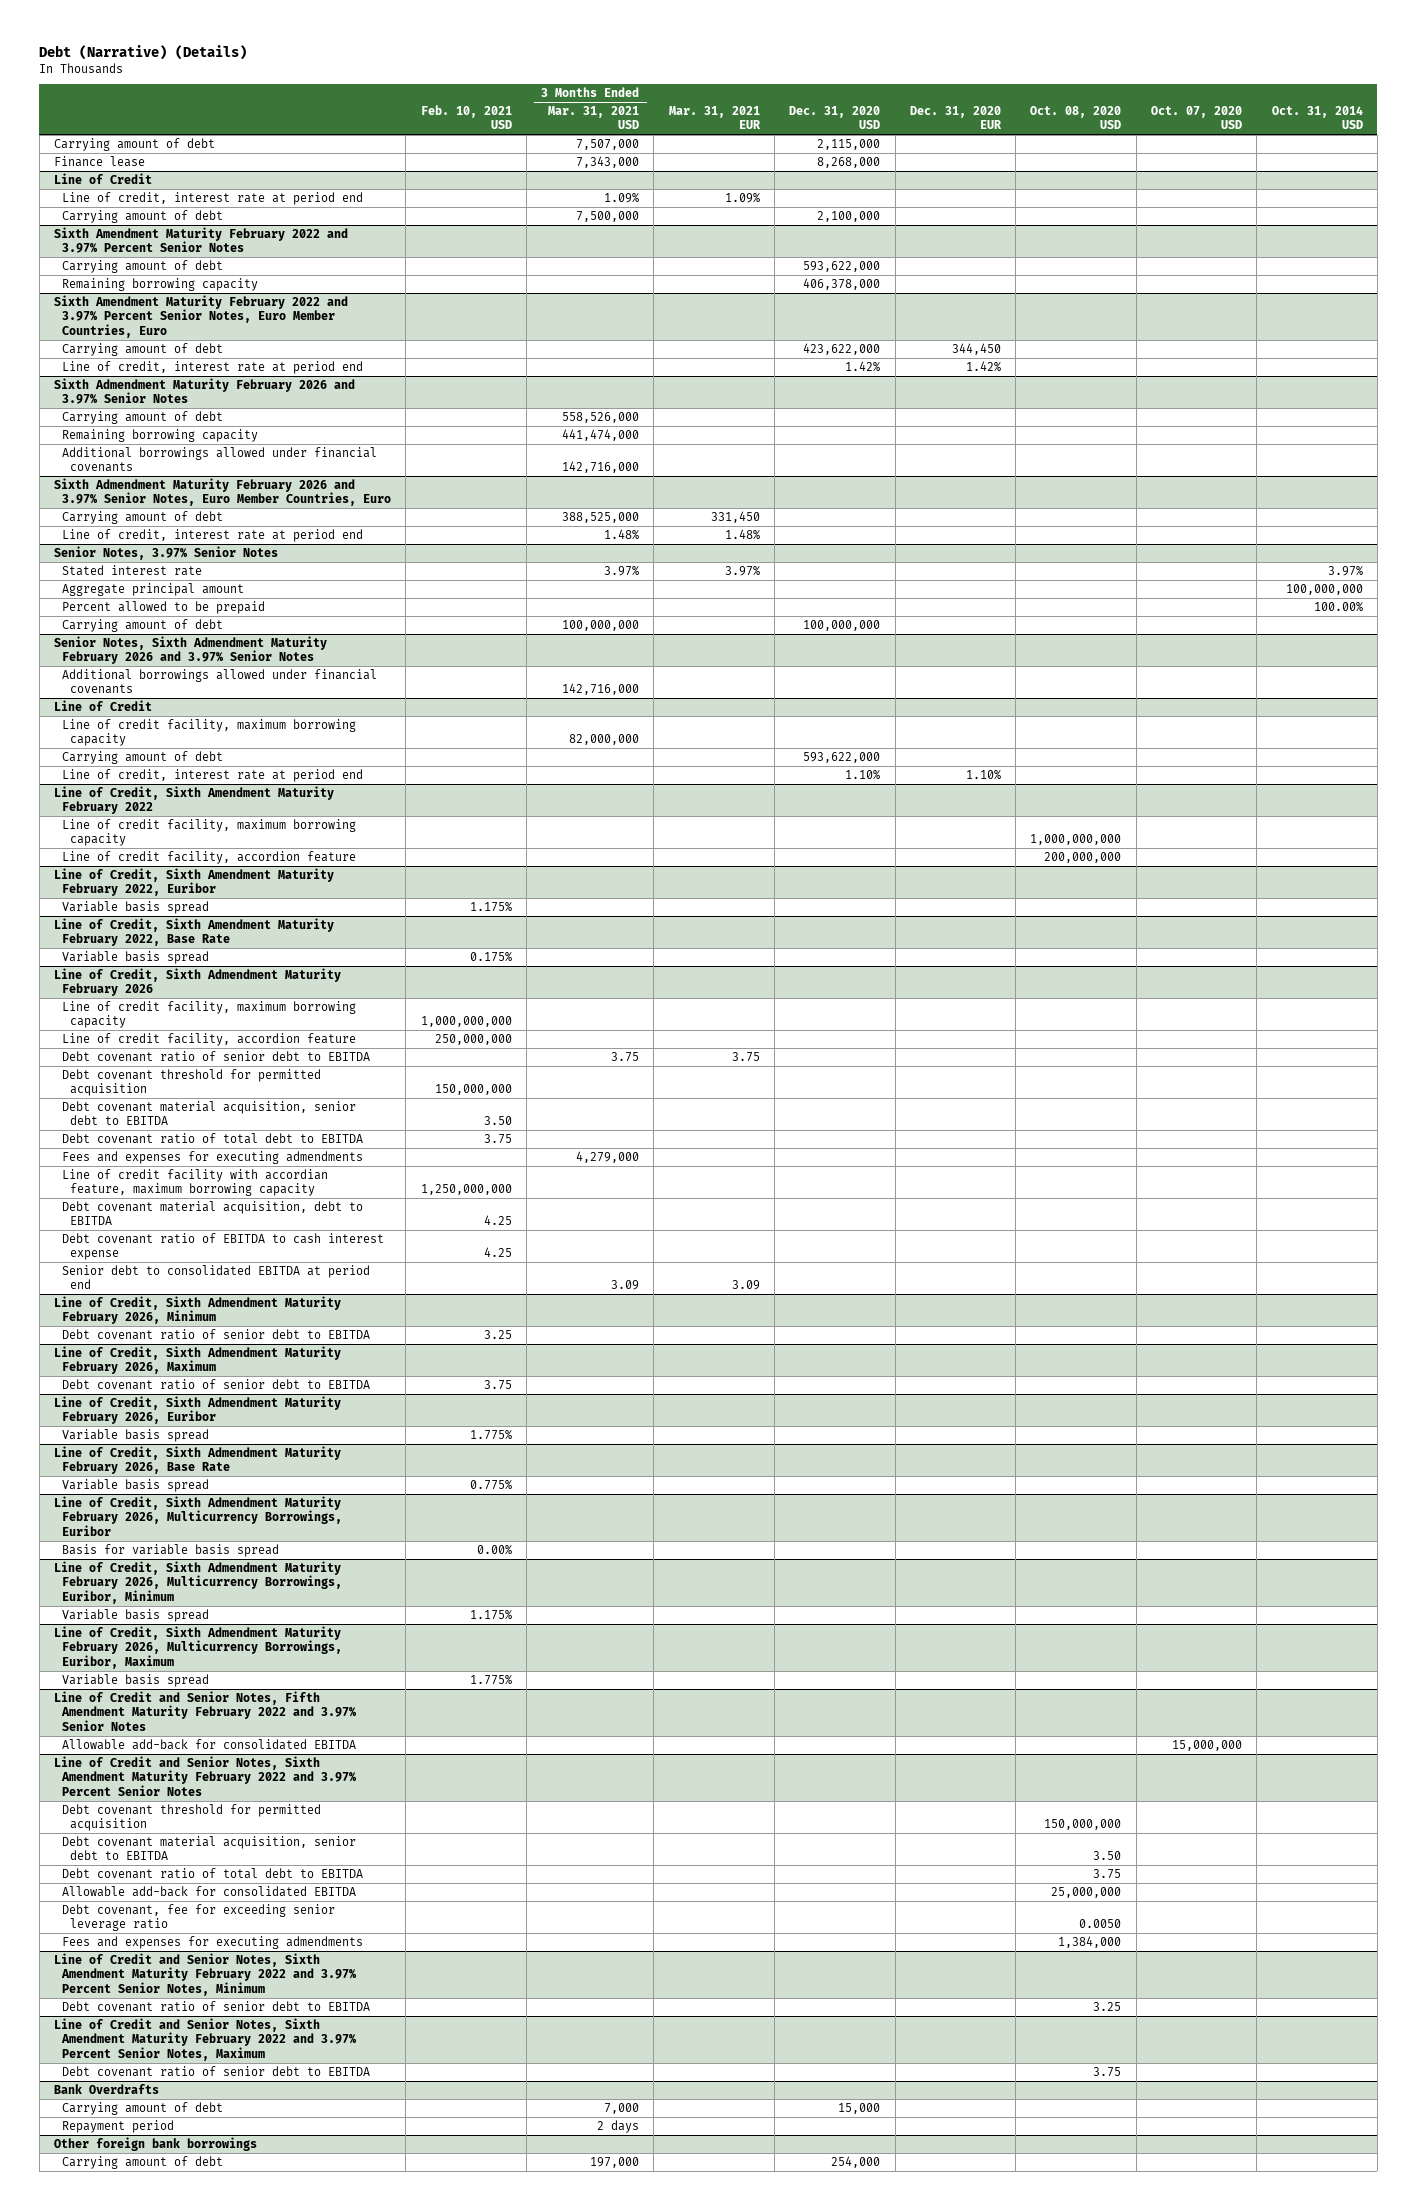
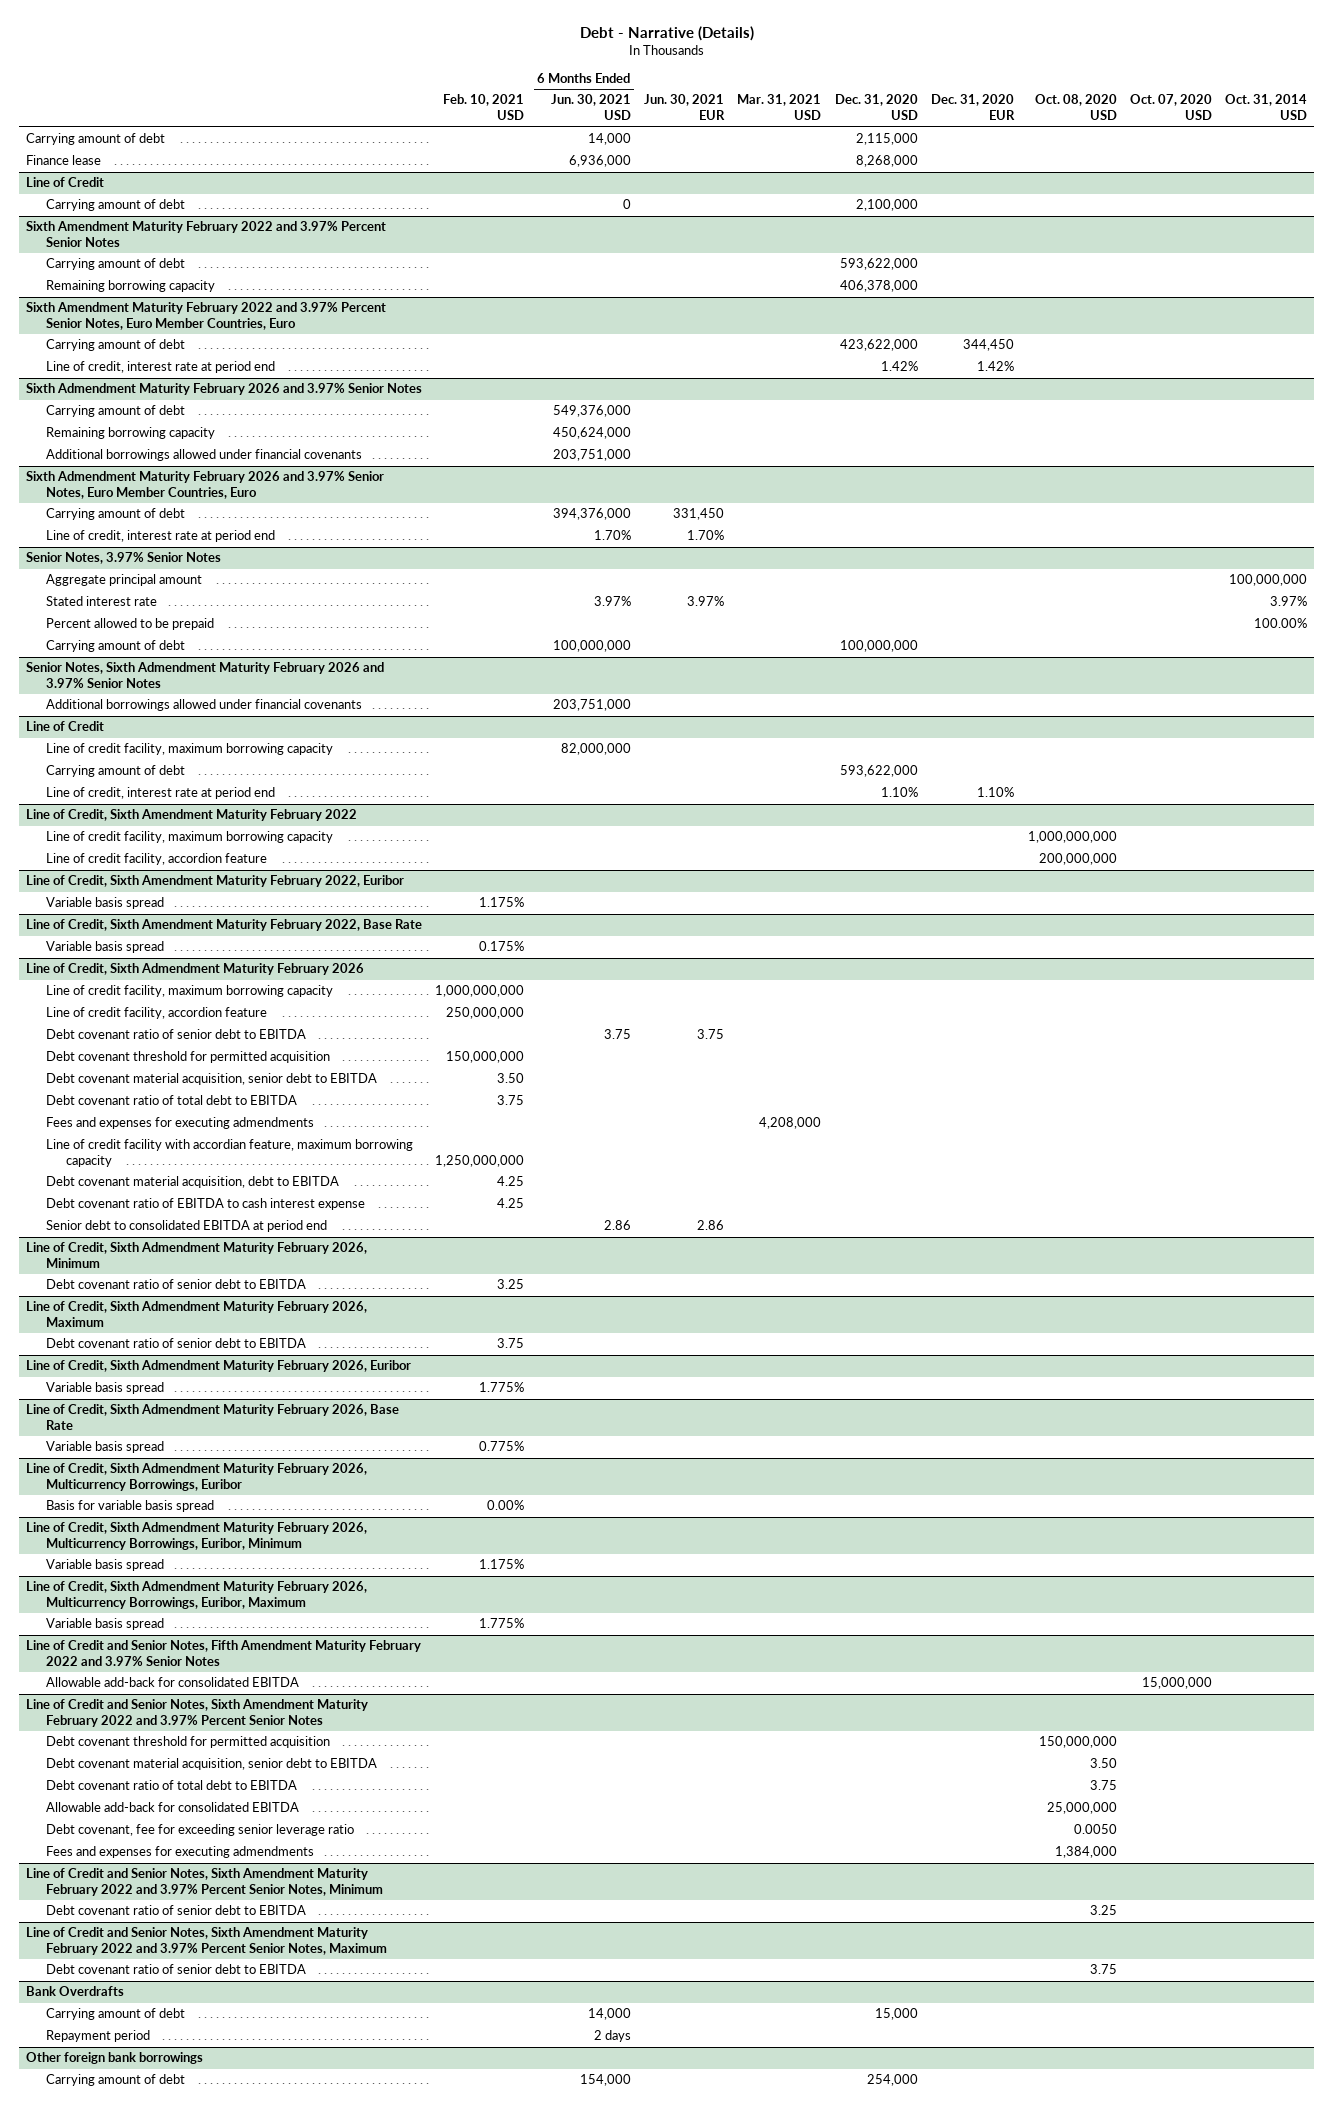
- Debt (Narrative) (Details)
+ Debt - Narrative (Details)
- | Feb. 10, 2021 USD | 3 Months Ended Mar. 31, 2021 USD | Mar. 31, 2021 EUR | Dec. 31, 2020 USD | Dec. 31, 2020 EUR | Oct. 08, 2020 USD | Oct. 07, 2020 USD | Oct. 31, 2014 USD
+ | Feb. 10, 2021 USD | 6 Months Ended Jun. 30, 2021 USD | Jun. 30, 2021 EUR | Mar. 31, 2021 USD | Dec. 31, 2020 USD | Dec. 31, 2020 EUR | Oct. 08, 2020 USD | Oct. 07, 2020 USD | Oct. 31, 2014 USD
@ Line of Credit
- Line of credit, interest rate at period end | | 1.09% | 1.09% | | | | |
@ Senior Notes, 3.97% Senior Notes
moved down: Stated interest rate | | 3.97% | 3.97% | | | | | | 3.97%

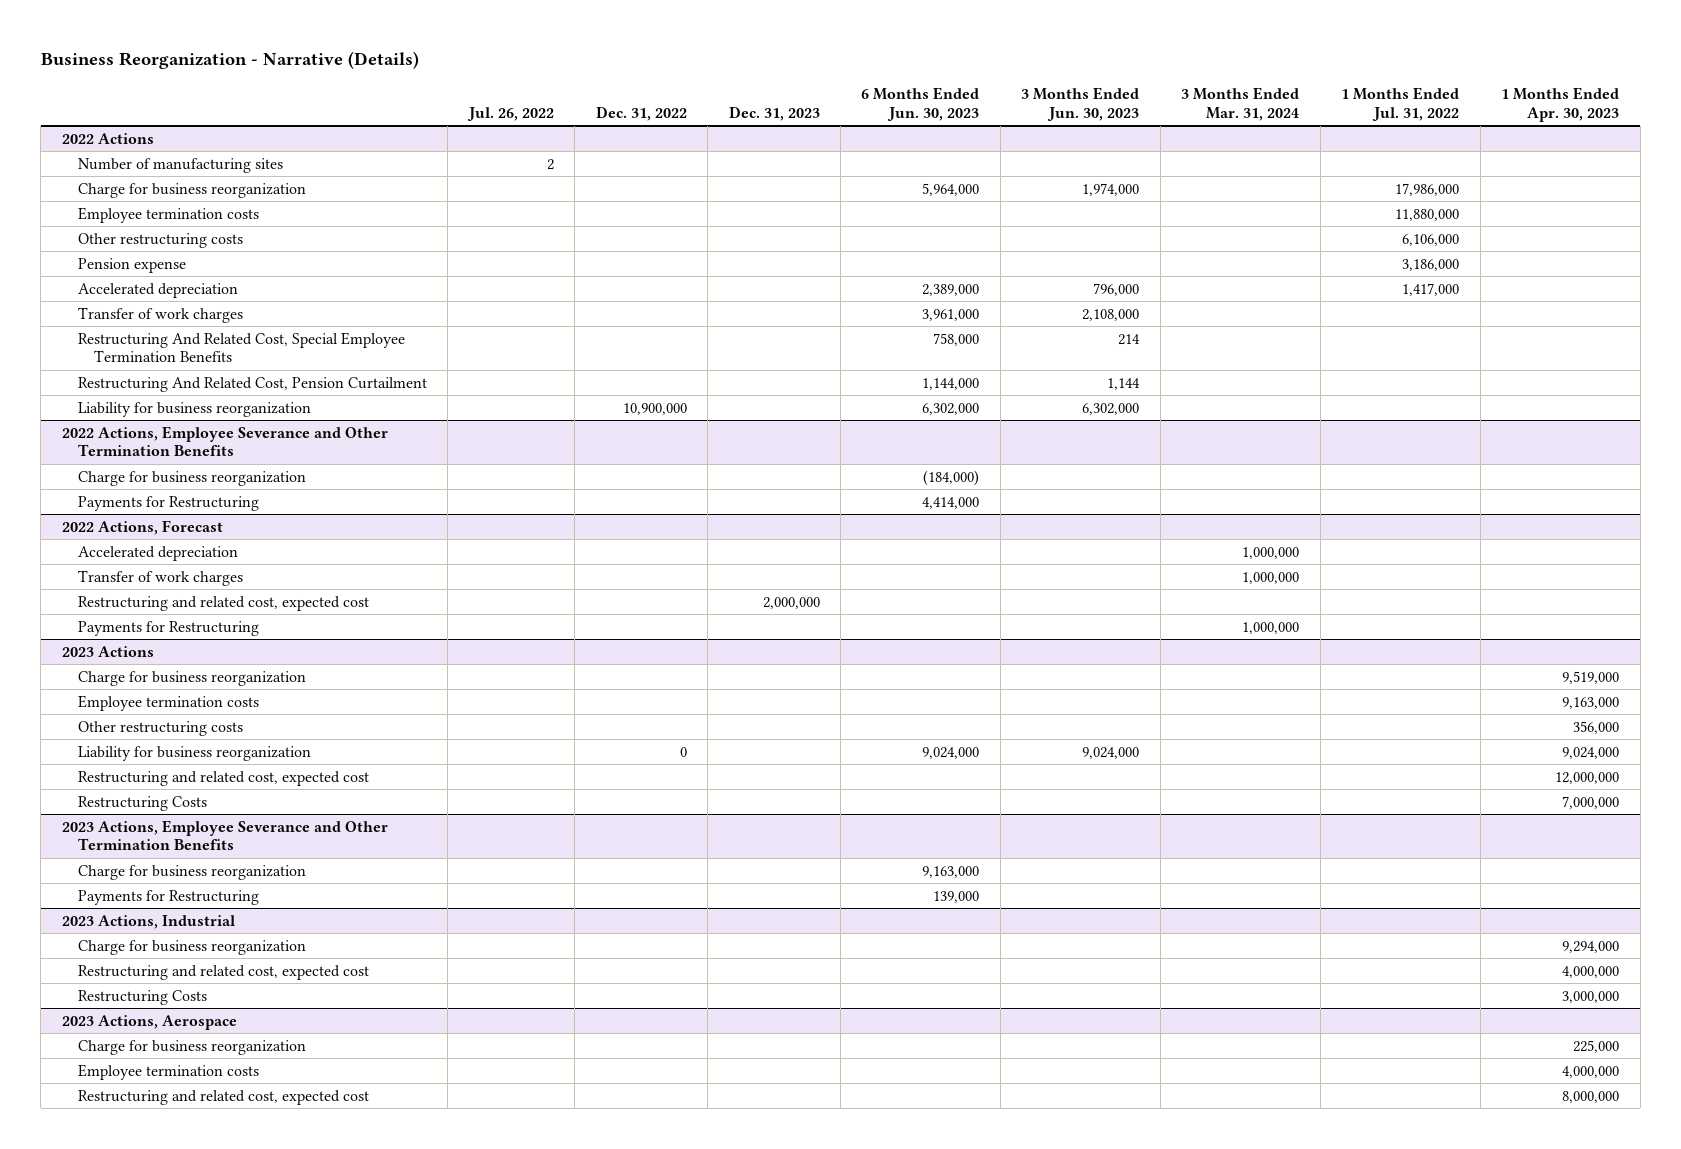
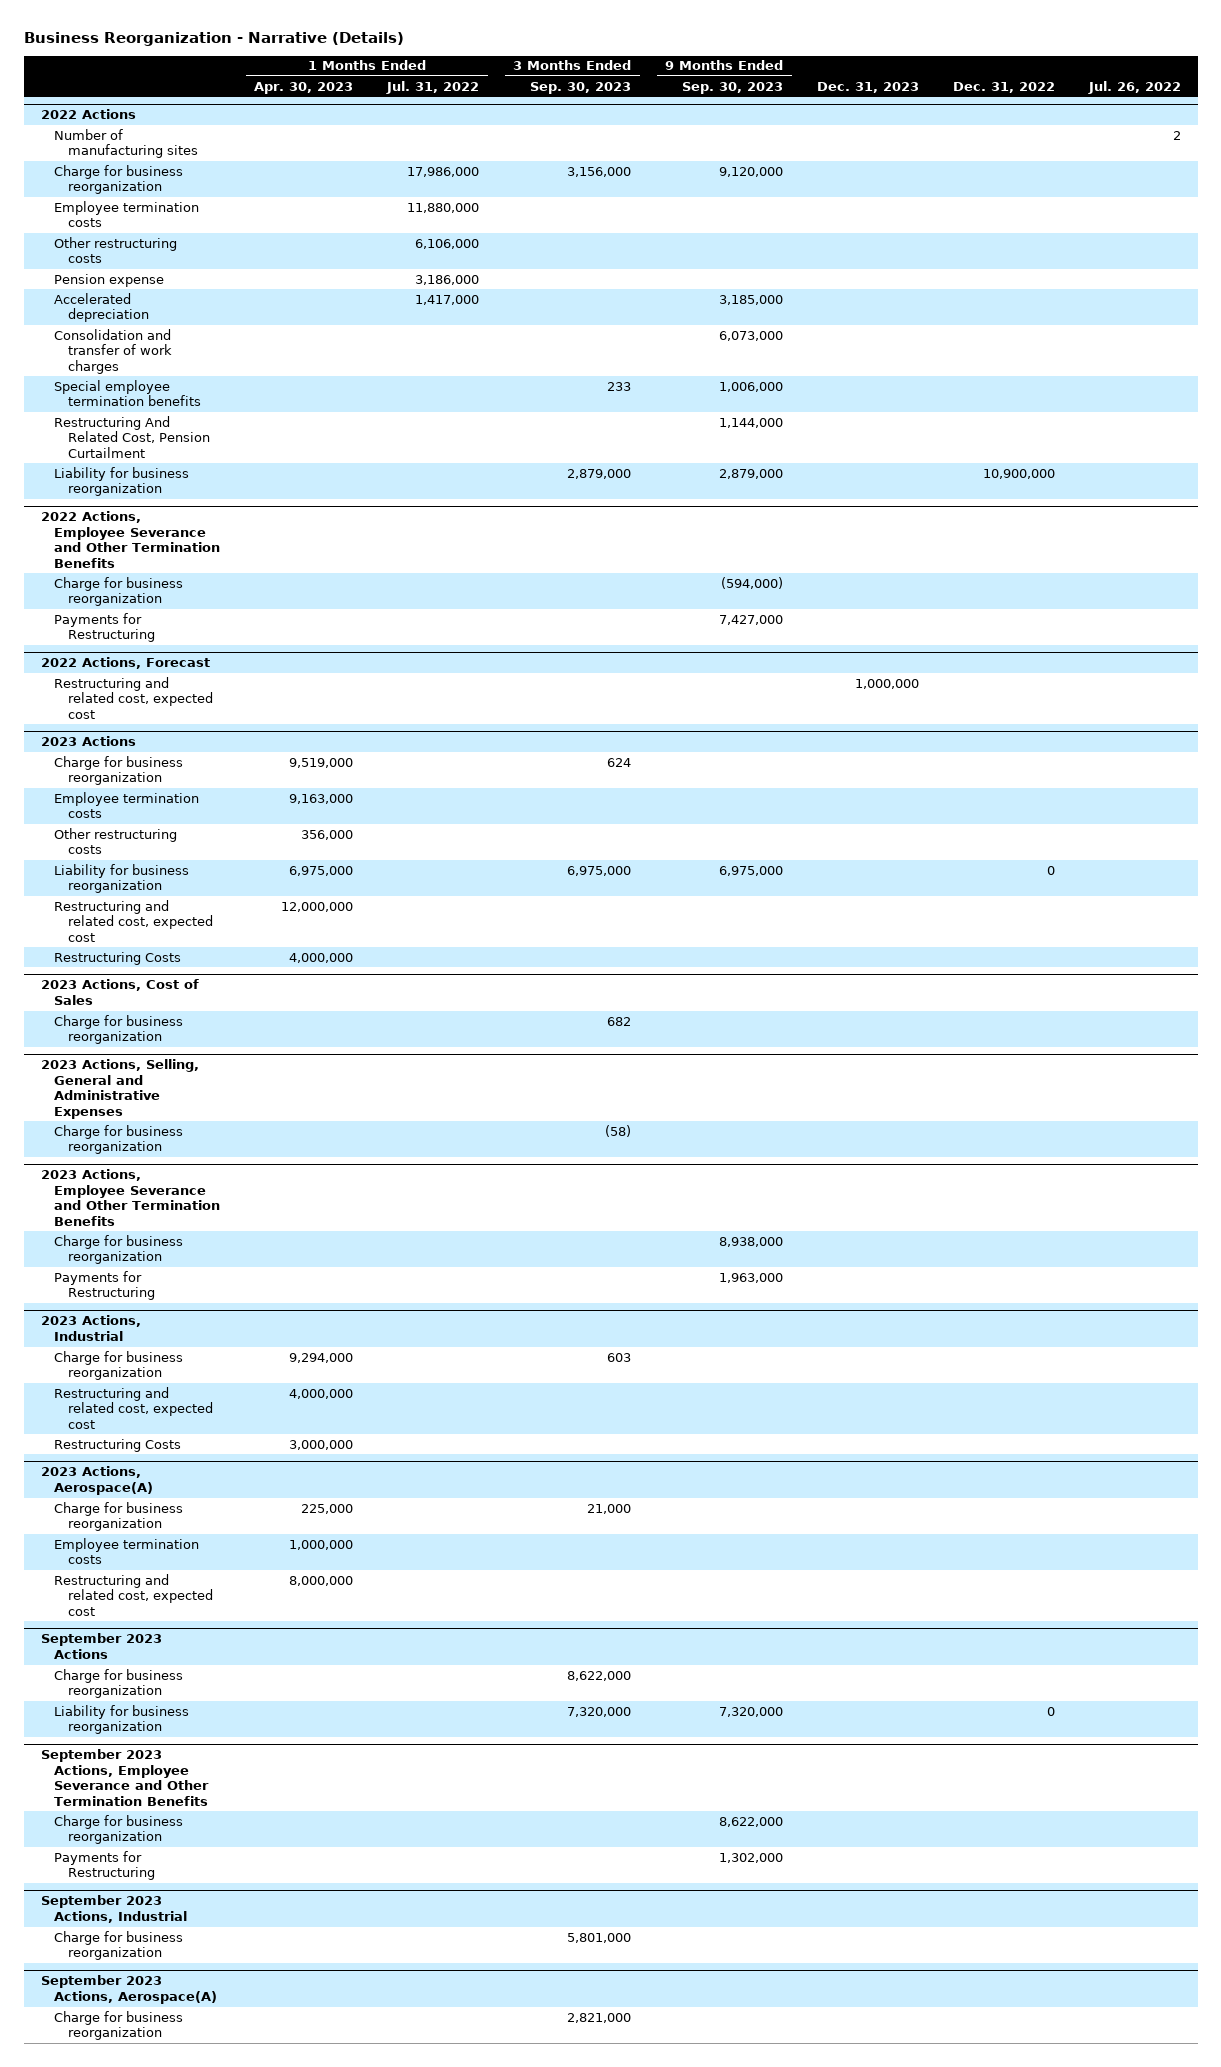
- | Jul. 26, 2022 | Dec. 31, 2022 | Dec. 31, 2023 | 6 Months Ended Jun. 30, 2023 | 3 Months Ended Jun. 30, 2023 | 3 Months Ended Mar. 31, 2024 | 1 Months Ended Jul. 31, 2022 | 1 Months Ended Apr. 30, 2023
+ | 1 Months Ended Apr. 30, 2023 | 1 Months Ended Jul. 31, 2022 | 3 Months Ended Sep. 30, 2023 | 9 Months Ended Sep. 30, 2023 | Dec. 31, 2023 | Dec. 31, 2022 | Jul. 26, 2022
@ 2022 Actions
- Transfer of work charges | | | | 3,961,000 | 2,108,000 | | |
- Restructuring And Related Cost, Special Employee Termination Benefits | | | | 758,000 | 214 | | |
+ Consolidation and transfer of work charges | | | | 6,073,000 | | |
+ Special employee termination benefits | | | 233 | 1,006,000 | | |
@ 2022 Actions, Forecast
- Accelerated depreciation | | | | | | 1,000,000 | |
- Transfer of work charges | | | | | | 1,000,000 | |
- Restructuring and related cost, expected cost | | | 2,000,000 | | | | |
- Payments for Restructuring | | | | | | 1,000,000 | |
+ Restructuring and related cost, expected cost | | | | | 1,000,000 | |
@ 2023 Actions
- Liability for business reorganization | | 0 | | 9,024,000 | 9,024,000 | | | 9,024,000
+ Liability for business reorganization | 6,975,000 | | 6,975,000 | 6,975,000 | | 0 |
- Restructuring Costs | | | | | | | | 7,000,000
+ Restructuring Costs | 4,000,000 | | | | | |
+ 2023 Actions, Cost of Sales
+ Charge for business reorganization | | | 682 | | | |
+ 2023 Actions, Selling, General and Administrative Expenses
+ Charge for business reorganization | | | (58) | | | |
- 2023 Actions, Aerospace
+ 2023 Actions, Aerospace(A)
- Employee termination costs | | | | | | | | 4,000,000
+ Employee termination costs | 1,000,000 | | | | | |
+ September 2023 Actions
+ Charge for business reorganization | | | 8,622,000 | | | |
+ Liability for business reorganization | | | 7,320,000 | 7,320,000 | | 0 |
+ September 2023 Actions, Employee Severance and Other Termination Benefits
+ Charge for business reorganization | | | | 8,622,000 | | |
+ Payments for Restructuring | | | | 1,302,000 | | |
+ September 2023 Actions, Industrial
+ Charge for business reorganization | | | 5,801,000 | | | |
+ September 2023 Actions, Aerospace(A)
+ Charge for business reorganization | | | 2,821,000 | | | |

